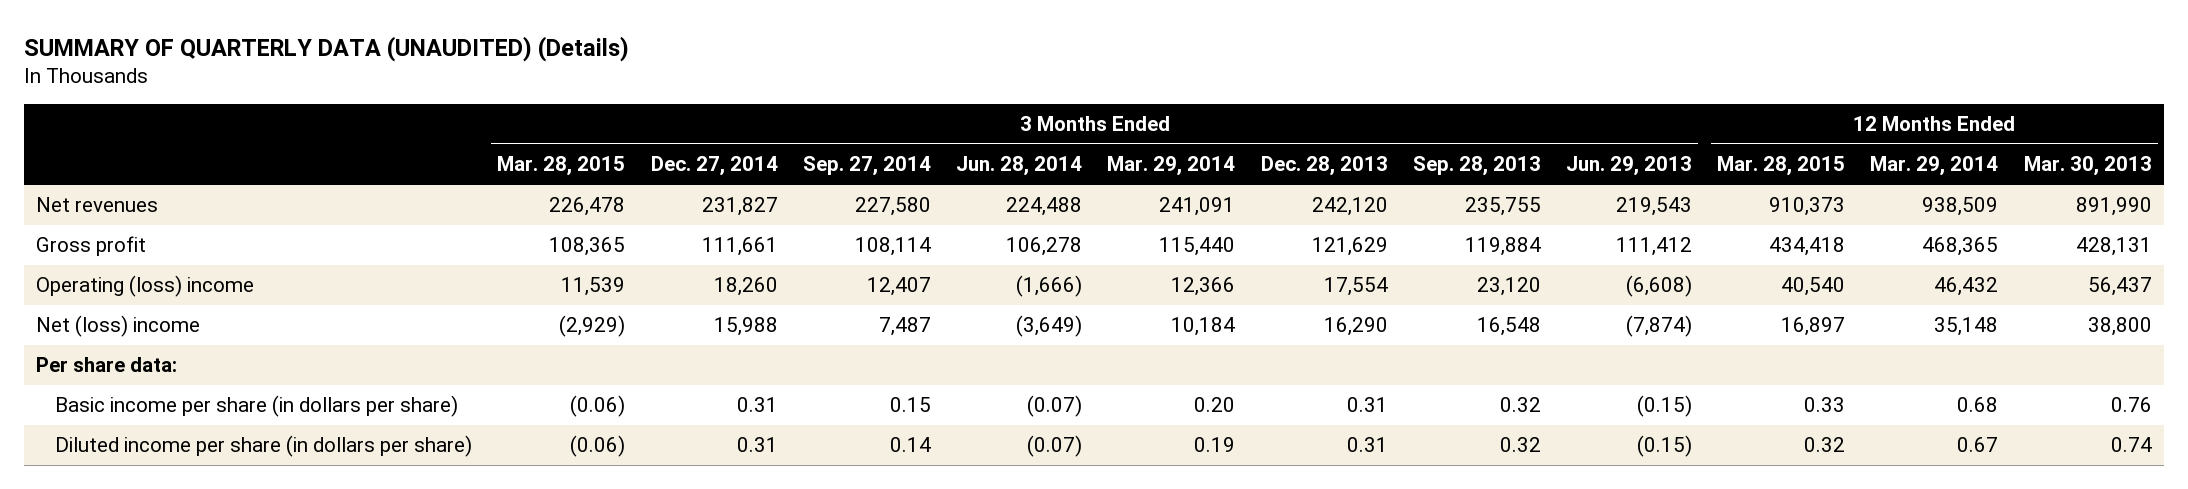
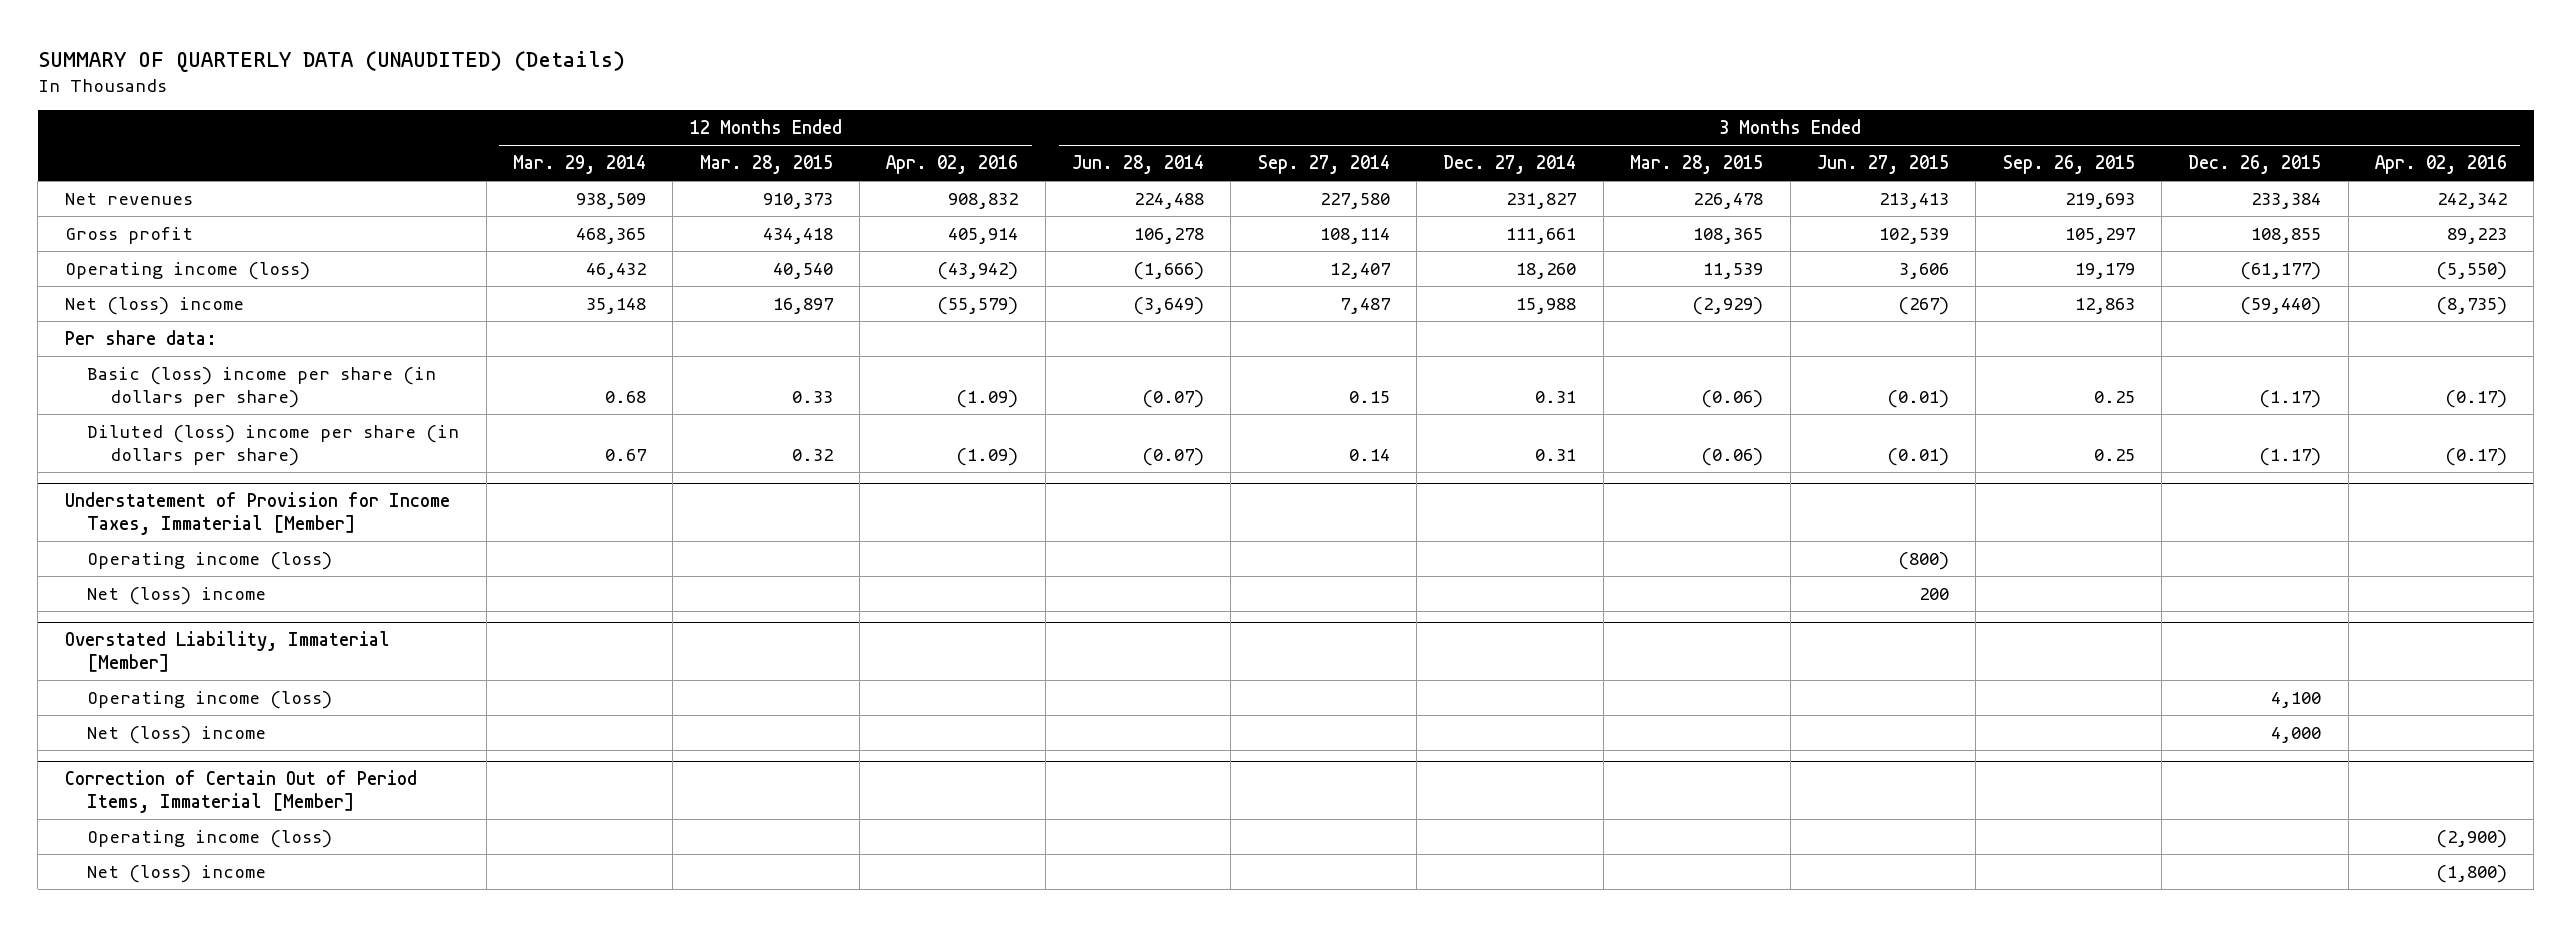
- | 3 Months Ended Mar. 28, 2015 | 3 Months Ended Dec. 27, 2014 | 3 Months Ended Sep. 27, 2014 | 3 Months Ended Jun. 28, 2014 | 3 Months Ended Mar. 29, 2014 | 3 Months Ended Dec. 28, 2013 | 3 Months Ended Sep. 28, 2013 | 3 Months Ended Jun. 29, 2013 | 12 Months Ended Mar. 28, 2015 | 12 Months Ended Mar. 29, 2014 | 12 Months Ended Mar. 30, 2013
+ | 12 Months Ended Mar. 29, 2014 | 12 Months Ended Mar. 28, 2015 | 12 Months Ended Apr. 02, 2016 | 3 Months Ended Jun. 28, 2014 | 3 Months Ended Sep. 27, 2014 | 3 Months Ended Dec. 27, 2014 | 3 Months Ended Mar. 28, 2015 | 3 Months Ended Jun. 27, 2015 | 3 Months Ended Sep. 26, 2015 | 3 Months Ended Dec. 26, 2015 | 3 Months Ended Apr. 02, 2016
- Operating (loss) income | 11,539 | 18,260 | 12,407 | (1,666) | 12,366 | 17,554 | 23,120 | (6,608) | 40,540 | 46,432 | 56,437
+ Operating income (loss) | 46,432 | 40,540 | (43,942) | (1,666) | 12,407 | 18,260 | 11,539 | 3,606 | 19,179 | (61,177) | (5,550)
- Basic income per share (in dollars per share) | (0.06) | 0.31 | 0.15 | (0.07) | 0.20 | 0.31 | 0.32 | (0.15) | 0.33 | 0.68 | 0.76
- Diluted income per share (in dollars per share) | (0.06) | 0.31 | 0.14 | (0.07) | 0.19 | 0.31 | 0.32 | (0.15) | 0.32 | 0.67 | 0.74
+ Basic (loss) income per share (in dollars per share) | 0.68 | 0.33 | (1.09) | (0.07) | 0.15 | 0.31 | (0.06) | (0.01) | 0.25 | (1.17) | (0.17)
+ Diluted (loss) income per share (in dollars per share) | 0.67 | 0.32 | (1.09) | (0.07) | 0.14 | 0.31 | (0.06) | (0.01) | 0.25 | (1.17) | (0.17)
+ Understatement of Provision for Income Taxes, Immaterial [Member]
+ Operating income (loss) | | | | | | | | (800) | | |
+ Net (loss) income | | | | | | | | 200 | | |
+ Overstated Liability, Immaterial [Member]
+ Operating income (loss) | | | | | | | | | | 4,100 |
+ Net (loss) income | | | | | | | | | | 4,000 |
+ Correction of Certain Out of Period Items, Immaterial [Member]
+ Operating income (loss) | | | | | | | | | | | (2,900)
+ Net (loss) income | | | | | | | | | | | (1,800)

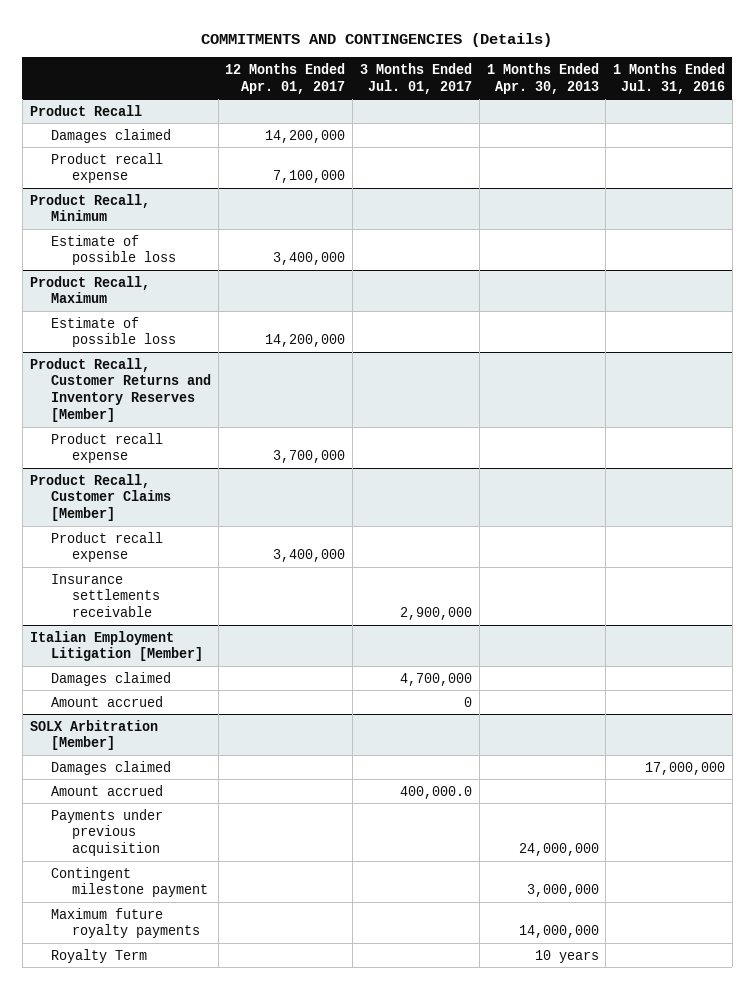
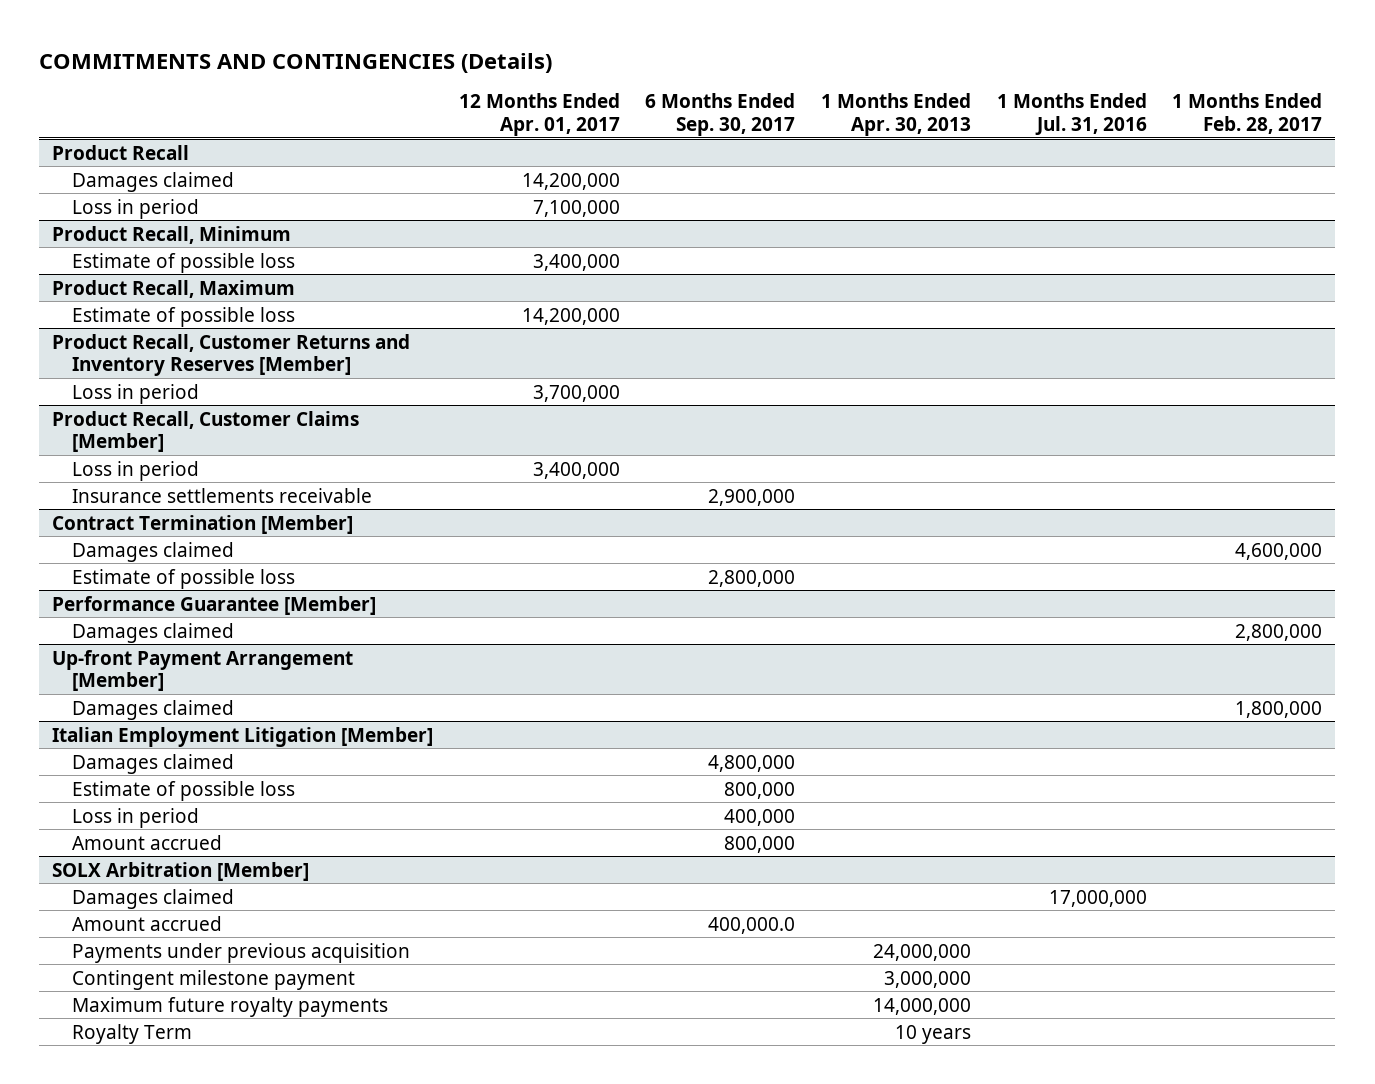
- | 12 Months Ended Apr. 01, 2017 | 3 Months Ended Jul. 01, 2017 | 1 Months Ended Apr. 30, 2013 | 1 Months Ended Jul. 31, 2016
+ | 12 Months Ended Apr. 01, 2017 | 6 Months Ended Sep. 30, 2017 | 1 Months Ended Apr. 30, 2013 | 1 Months Ended Jul. 31, 2016 | 1 Months Ended Feb. 28, 2017
@ Product Recall
- Product recall expense | 7,100,000 | | |
+ Loss in period | 7,100,000 | | | |
@ Product Recall, Customer Returns and Inventory Reserves [Member]
- Product recall expense | 3,700,000 | | |
+ Loss in period | 3,700,000 | | | |
@ Product Recall, Customer Claims [Member]
- Product recall expense | 3,400,000 | | |
+ Loss in period | 3,400,000 | | | |
+ Contract Termination [Member]
+ Damages claimed | | | | | 4,600,000
+ Estimate of possible loss | | 2,800,000 | | |
+ Performance Guarantee [Member]
+ Damages claimed | | | | | 2,800,000
+ Up-front Payment Arrangement [Member]
+ Damages claimed | | | | | 1,800,000
@ Italian Employment Litigation [Member]
+ Estimate of possible loss | | 800,000 | | |
+ Loss in period | | 400,000 | | |

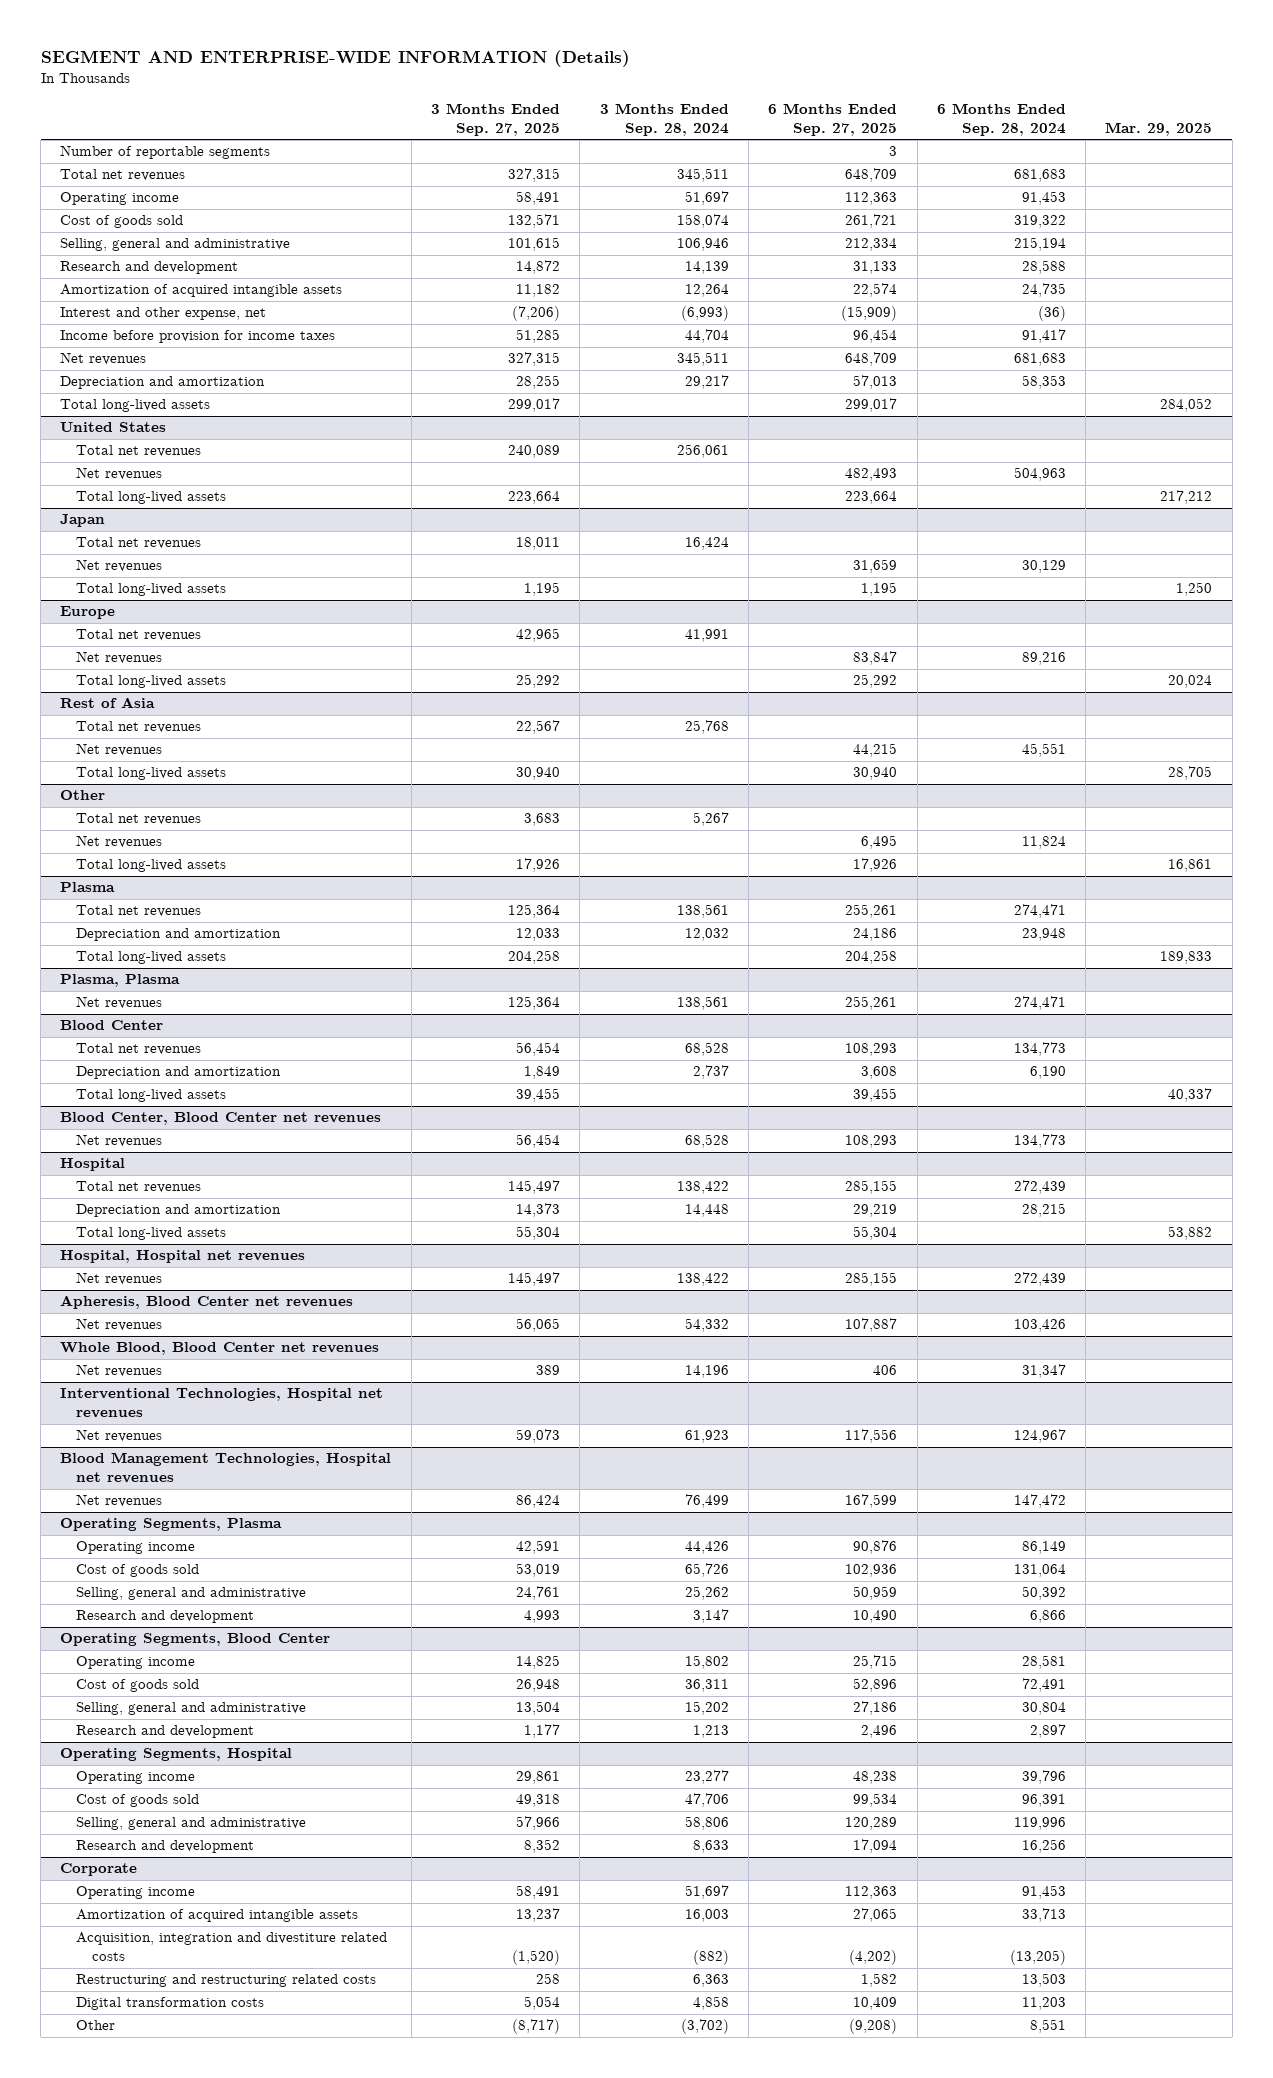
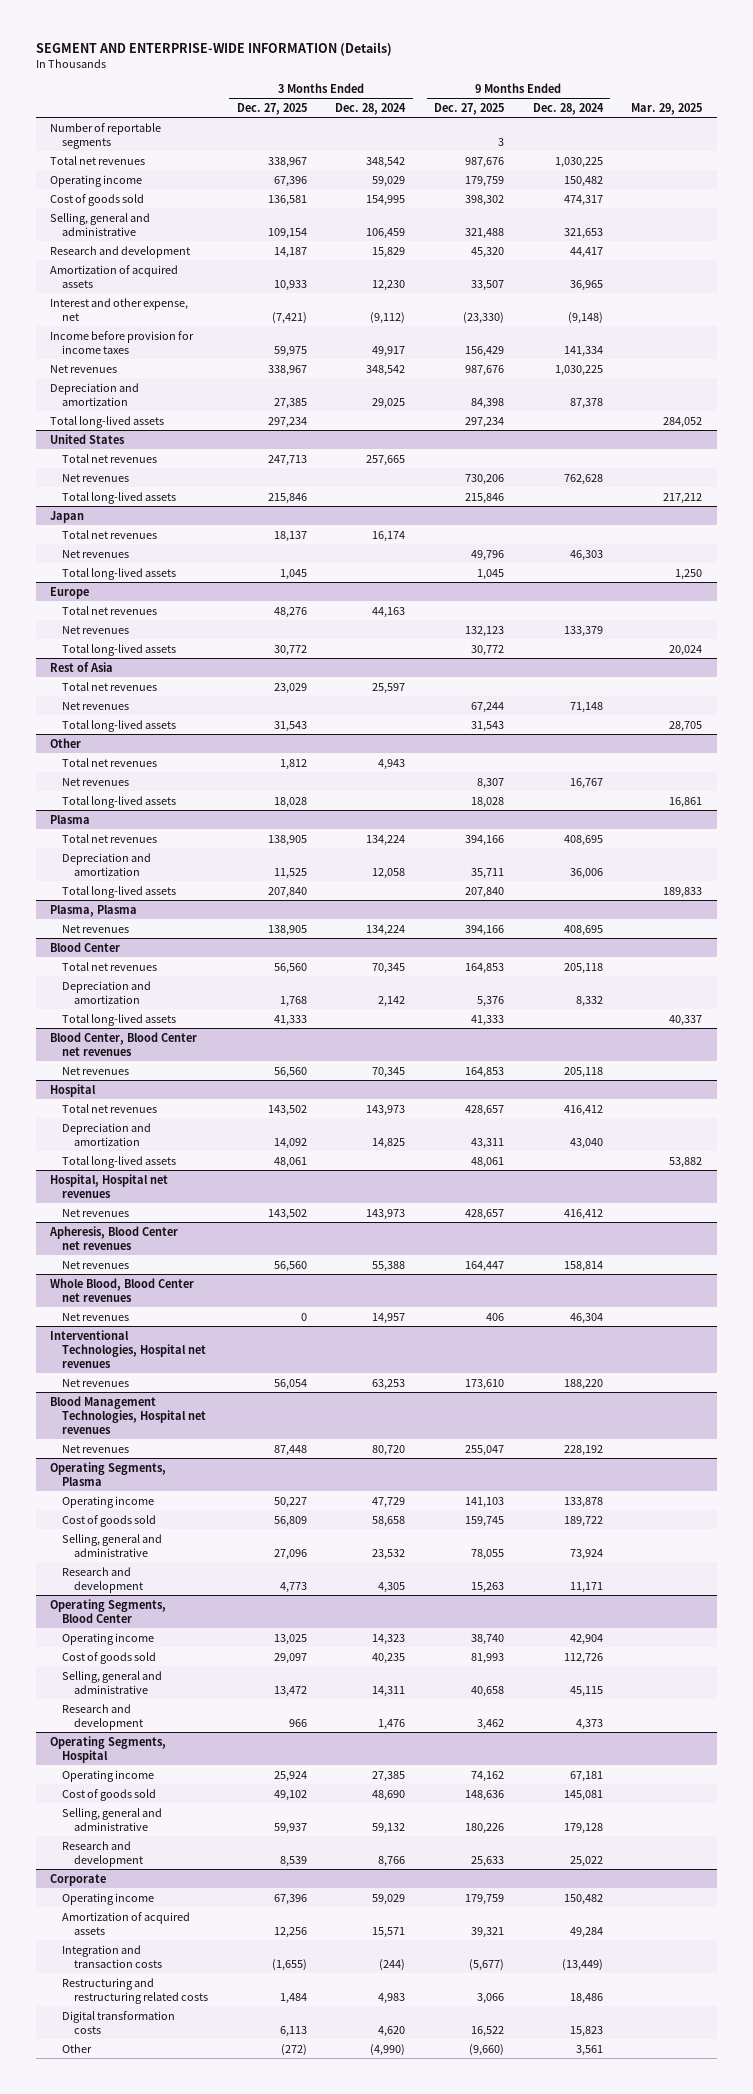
- | 3 Months Ended Sep. 27, 2025 | 3 Months Ended Sep. 28, 2024 | 6 Months Ended Sep. 27, 2025 | 6 Months Ended Sep. 28, 2024 | Mar. 29, 2025
+ | 3 Months Ended Dec. 27, 2025 | 3 Months Ended Dec. 28, 2024 | 9 Months Ended Dec. 27, 2025 | 9 Months Ended Dec. 28, 2024 | Mar. 29, 2025
- Amortization of acquired intangible assets | 11,182 | 12,264 | 22,574 | 24,735 |
+ Amortization of acquired assets | 10,933 | 12,230 | 33,507 | 36,965 |
@ Corporate
- Amortization of acquired intangible assets | 13,237 | 16,003 | 27,065 | 33,713 |
- Acquisition, integration and divestiture related costs | (1,520) | (882) | (4,202) | (13,205) |
+ Amortization of acquired assets | 12,256 | 15,571 | 39,321 | 49,284 |
+ Integration and transaction costs | (1,655) | (244) | (5,677) | (13,449) |

